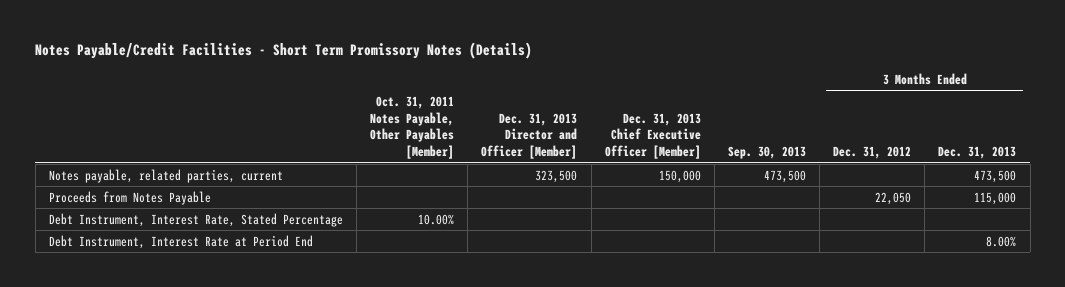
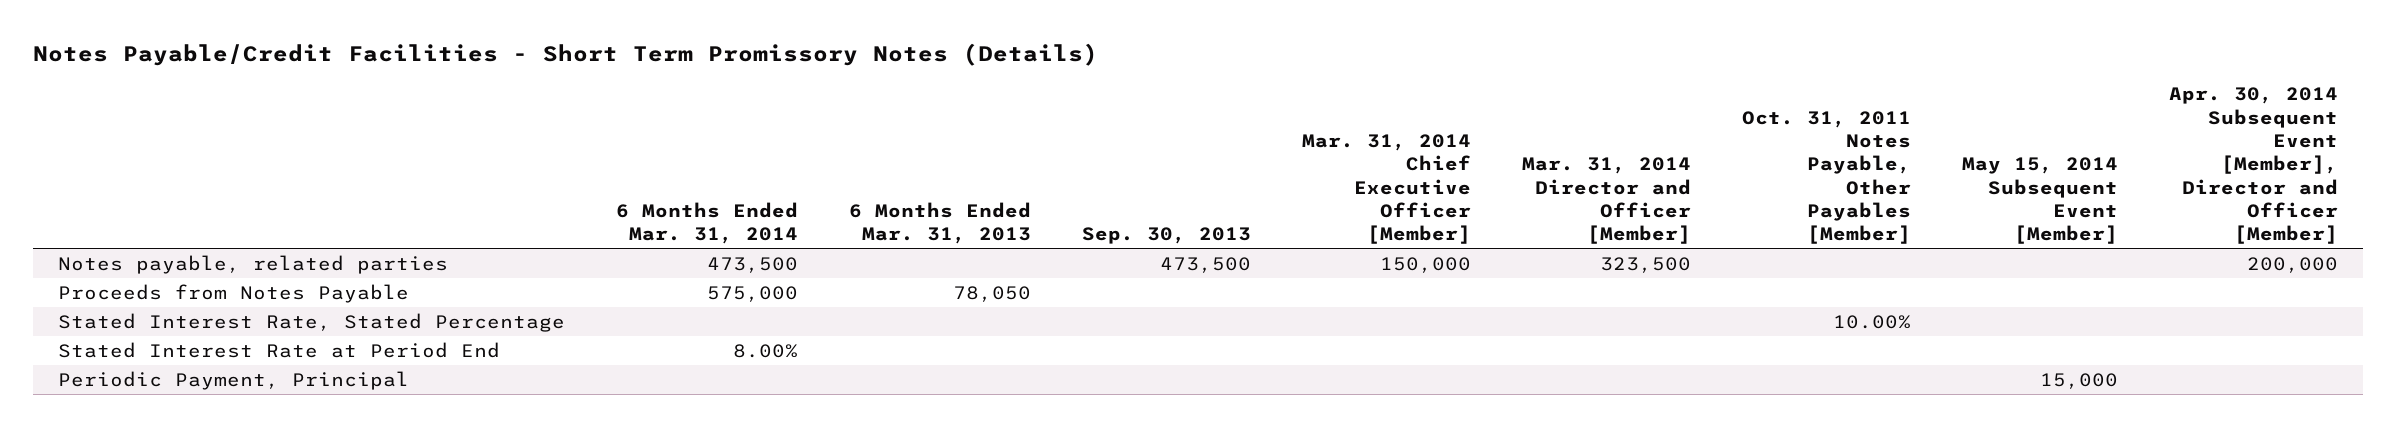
- | Oct. 31, 2011 Notes Payable, Other Payables [Member] | Dec. 31, 2013 Director and Officer [Member] | Dec. 31, 2013 Chief Executive Officer [Member] | Sep. 30, 2013 | 3 Months Ended Dec. 31, 2012 | 3 Months Ended Dec. 31, 2013
+ | 6 Months Ended Mar. 31, 2014 | 6 Months Ended Mar. 31, 2013 | Sep. 30, 2013 | Mar. 31, 2014 Chief Executive Officer [Member] | Mar. 31, 2014 Director and Officer [Member] | Oct. 31, 2011 Notes Payable, Other Payables [Member] | May 15, 2014 Subsequent Event [Member] | Apr. 30, 2014 Subsequent Event [Member], Director and Officer [Member]
- Notes payable, related parties, current | | 323,500 | 150,000 | 473,500 | | 473,500
+ Notes payable, related parties | 473,500 | | 473,500 | 150,000 | 323,500 | | | 200,000
- Debt Instrument, Interest Rate, Stated Percentage | 10.00% | | | | |
- Debt Instrument, Interest Rate at Period End | | | | | | 8.00%
+ Stated Interest Rate, Stated Percentage | | | | | | 10.00% | |
+ Stated Interest Rate at Period End | 8.00% | | | | | | |
+ Periodic Payment, Principal | | | | | | | 15,000 |

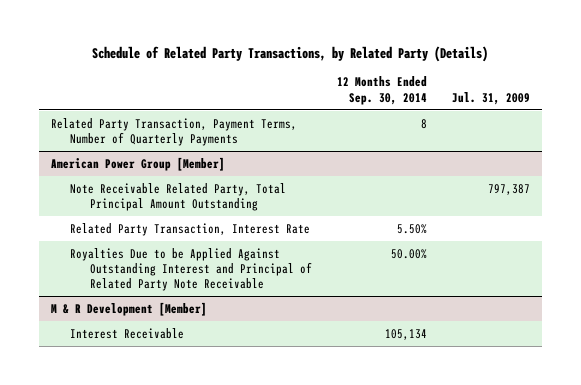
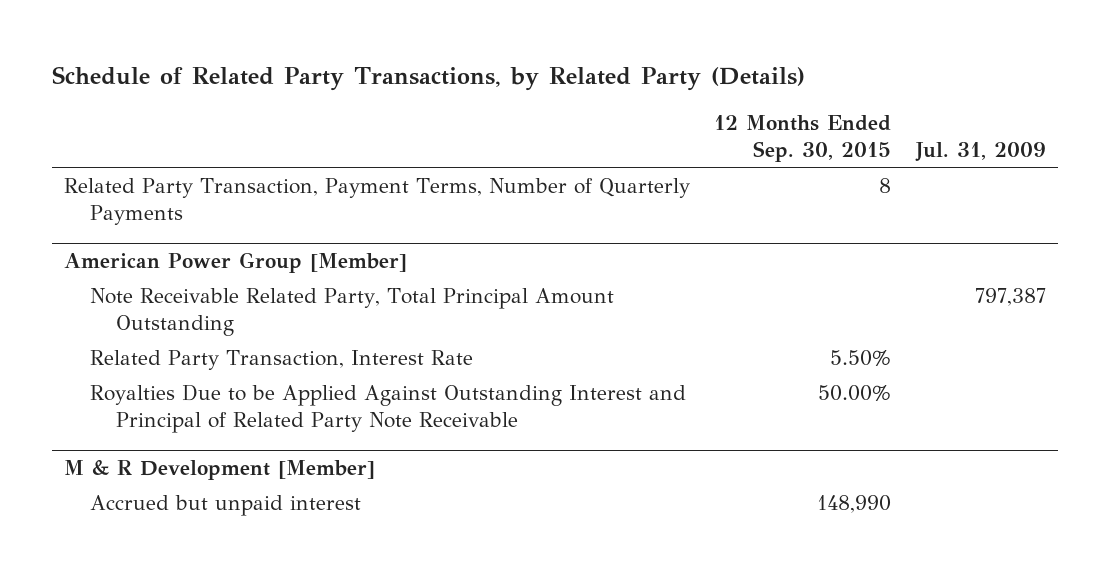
- | 12 Months Ended Sep. 30, 2014 | Jul. 31, 2009
+ | 12 Months Ended Sep. 30, 2015 | Jul. 31, 2009
@ M & R Development [Member]
- Interest Receivable | 105,134 |
+ Accrued but unpaid interest | 148,990 |

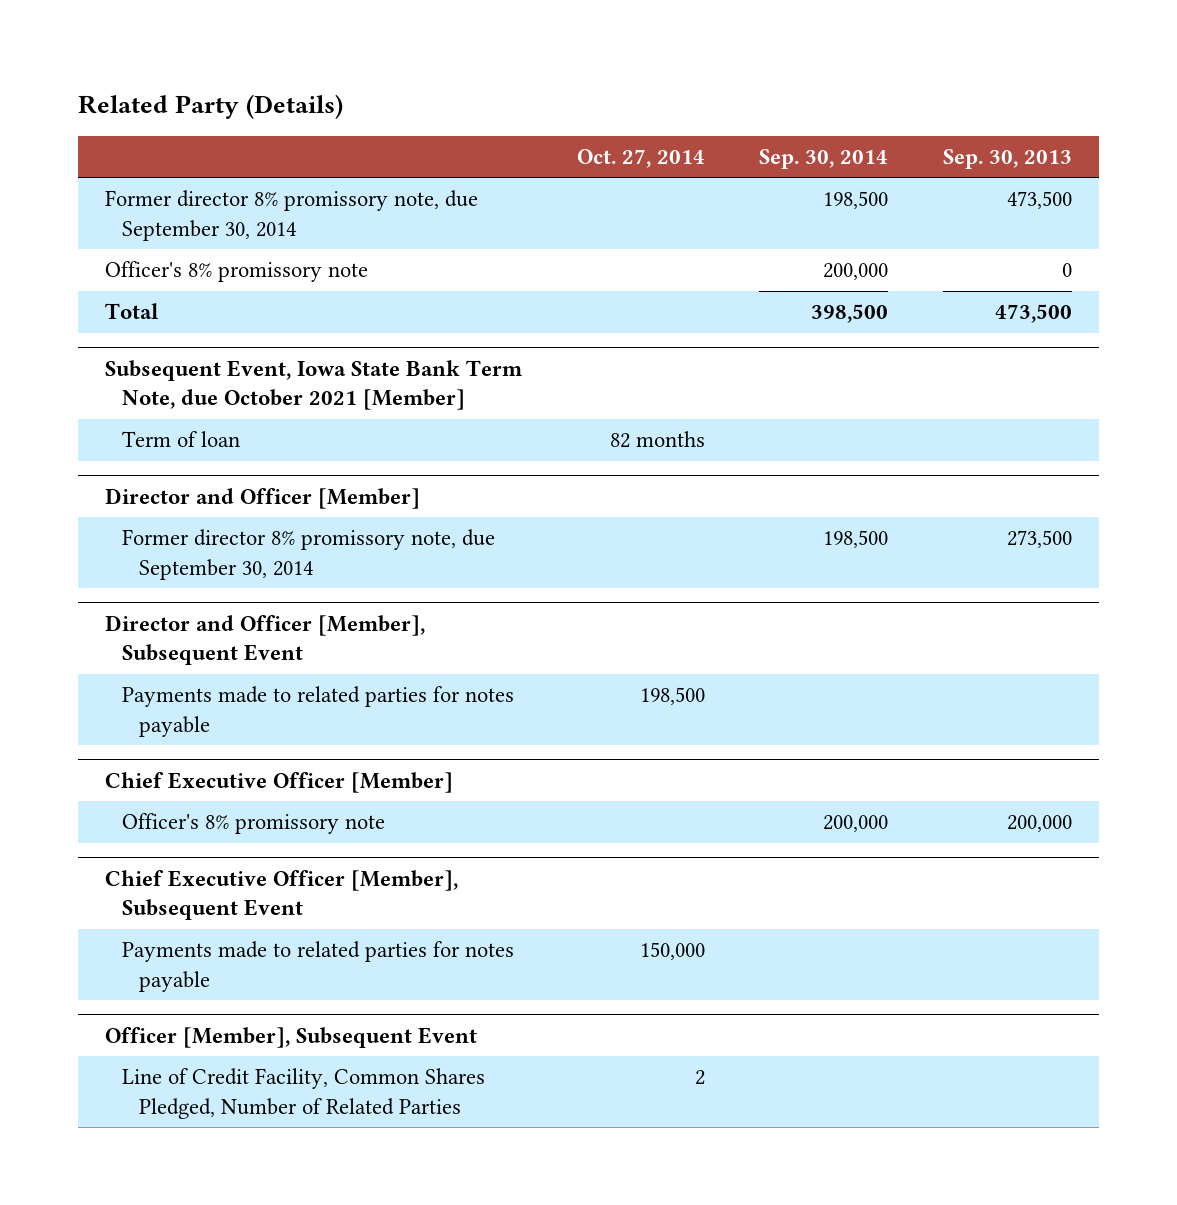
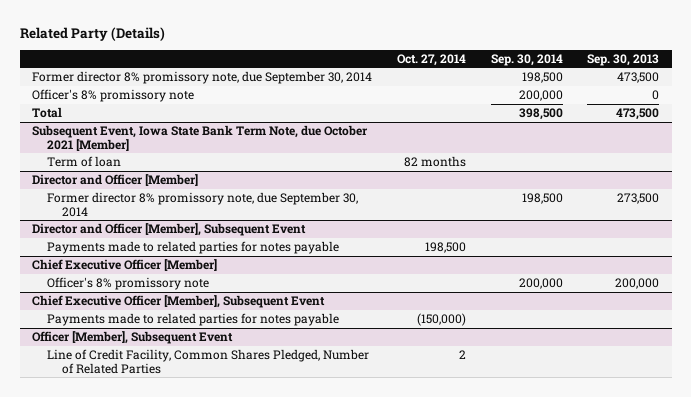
@ Chief Executive Officer [Member], Subsequent Event
- Payments made to related parties for notes payable | 150,000 | |
+ Payments made to related parties for notes payable | (150,000) | |

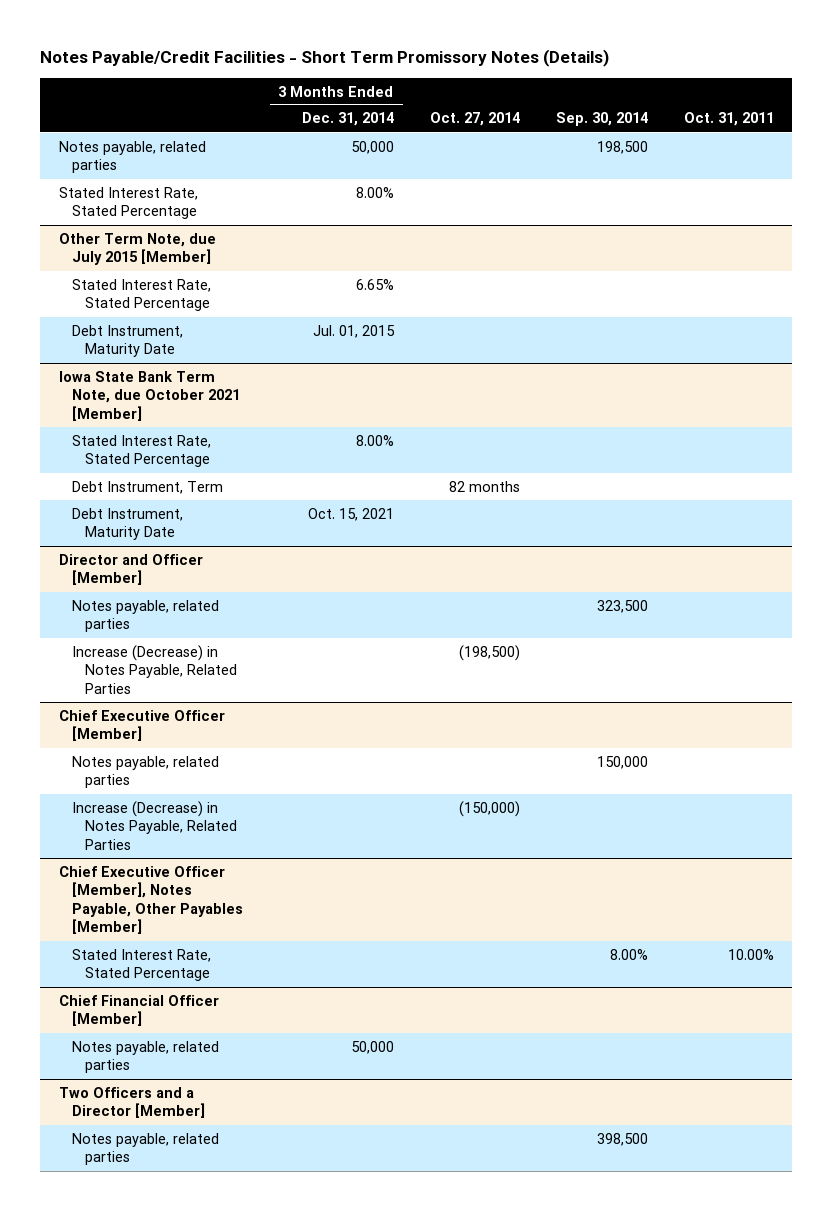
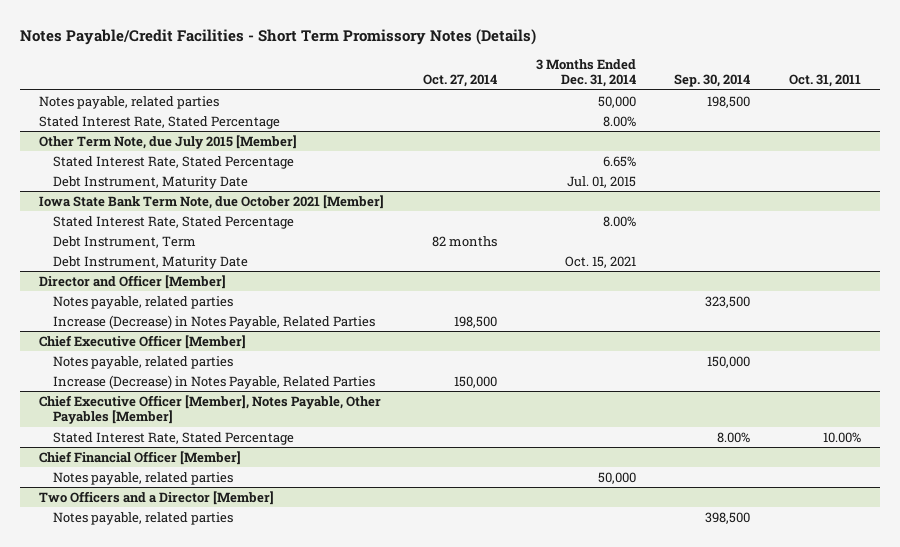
- | 3 Months Ended Dec. 31, 2014 | Oct. 27, 2014 | Sep. 30, 2014 | Oct. 31, 2011
+ | Oct. 27, 2014 | 3 Months Ended Dec. 31, 2014 | Sep. 30, 2014 | Oct. 31, 2011
@ Director and Officer [Member]
- Increase (Decrease) in Notes Payable, Related Parties | | (198,500) | |
+ Increase (Decrease) in Notes Payable, Related Parties | 198,500 | | |
@ Chief Executive Officer [Member]
- Increase (Decrease) in Notes Payable, Related Parties | | (150,000) | |
+ Increase (Decrease) in Notes Payable, Related Parties | 150,000 | | |

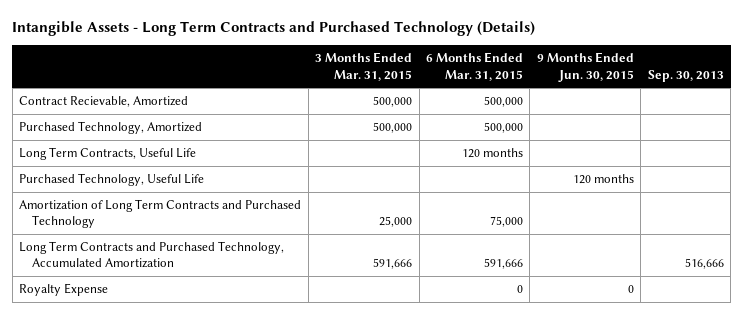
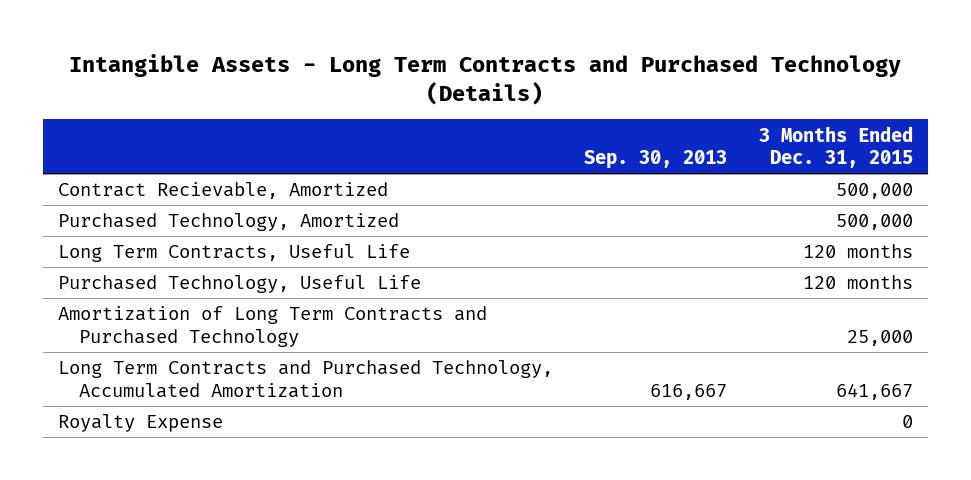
- | 3 Months Ended Mar. 31, 2015 | 6 Months Ended Mar. 31, 2015 | 9 Months Ended Jun. 30, 2015 | Sep. 30, 2013
+ | Sep. 30, 2013 | 3 Months Ended Dec. 31, 2015
- Long Term Contracts and Purchased Technology, Accumulated Amortization | 591,666 | 591,666 | | 516,666
+ Long Term Contracts and Purchased Technology, Accumulated Amortization | 616,667 | 641,667

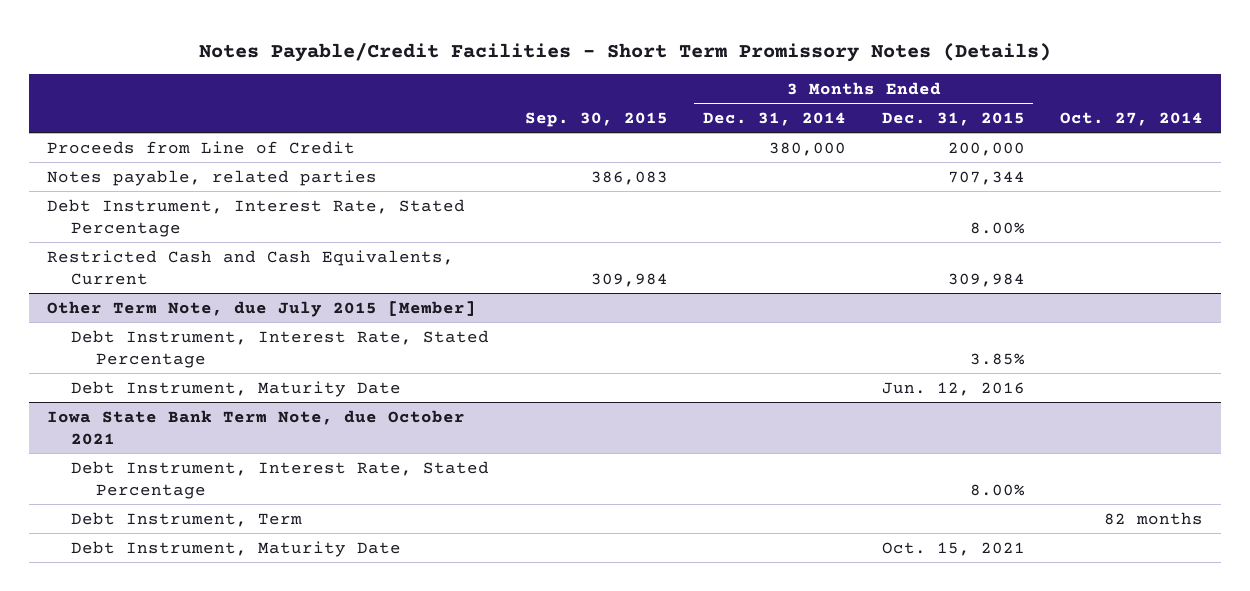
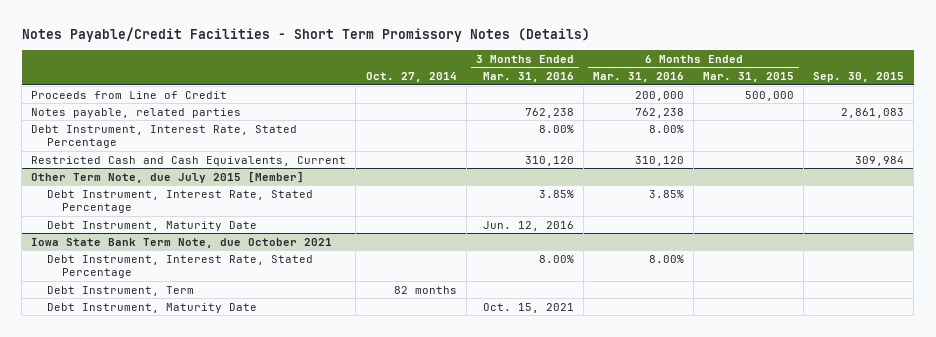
- | Sep. 30, 2015 | 3 Months Ended Dec. 31, 2014 | 3 Months Ended Dec. 31, 2015 | Oct. 27, 2014
+ | Oct. 27, 2014 | 3 Months Ended Mar. 31, 2016 | 6 Months Ended Mar. 31, 2016 | 6 Months Ended Mar. 31, 2015 | Sep. 30, 2015
- Notes payable, related parties | 386,083 | | 707,344 |
+ Notes payable, related parties | | 762,238 | 762,238 | | 2,861,083

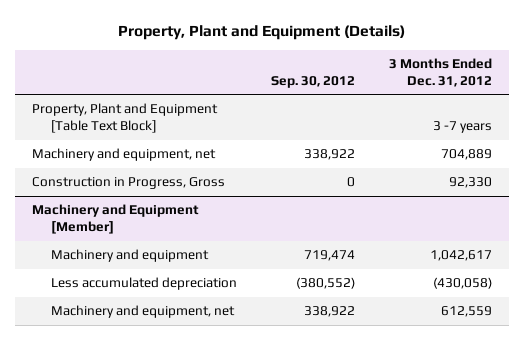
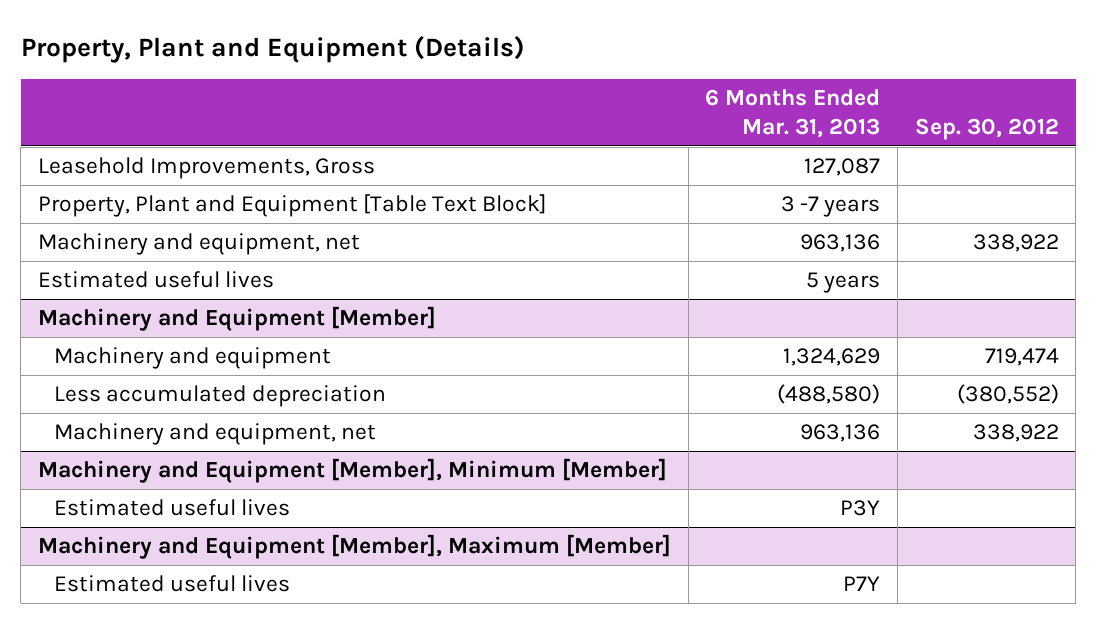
- | Sep. 30, 2012 | 3 Months Ended Dec. 31, 2012
+ | 6 Months Ended Mar. 31, 2013 | Sep. 30, 2012
+ Leasehold Improvements, Gross | 127,087 |
- Construction in Progress, Gross | 0 | 92,330
+ Estimated useful lives | 5 years |
+ Machinery and Equipment [Member], Minimum [Member]
+ Estimated useful lives | P3Y |
+ Machinery and Equipment [Member], Maximum [Member]
+ Estimated useful lives | P7Y |

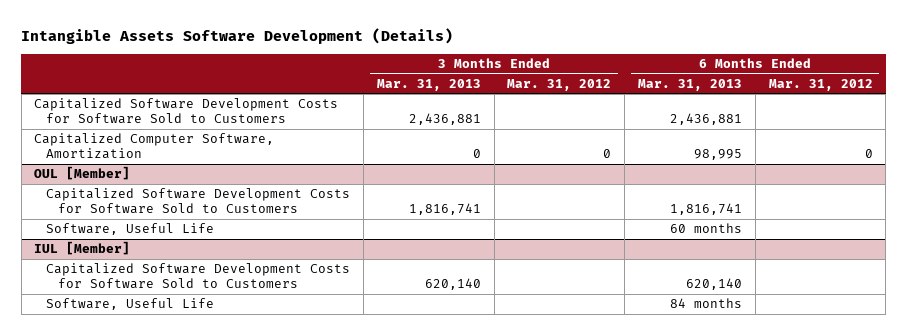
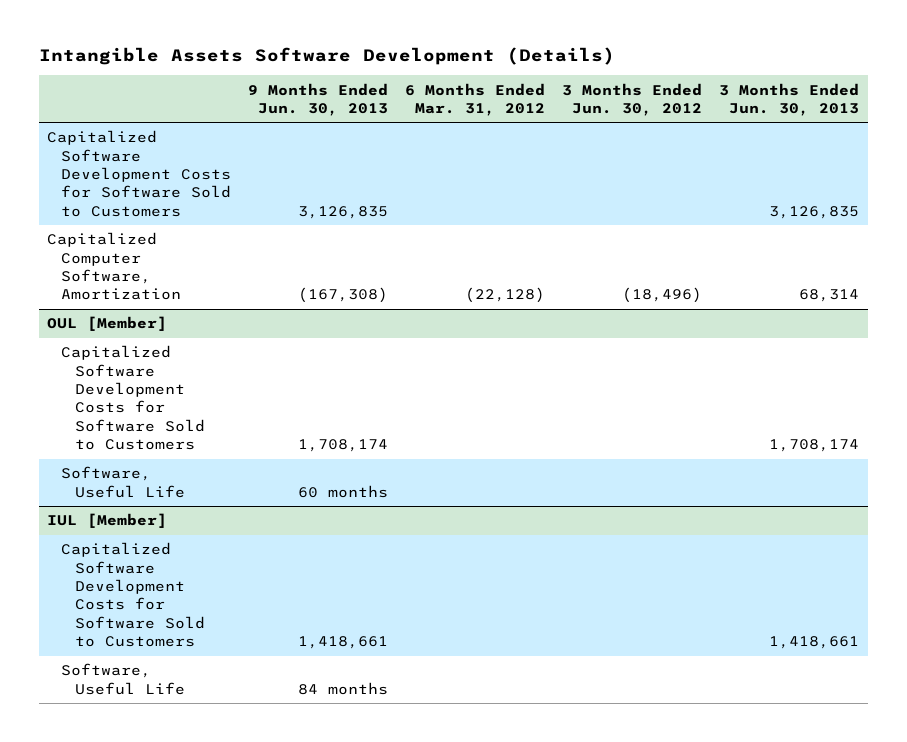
- | 3 Months Ended Mar. 31, 2013 | 3 Months Ended Mar. 31, 2012 | 6 Months Ended Mar. 31, 2013 | 6 Months Ended Mar. 31, 2012
+ | 9 Months Ended Jun. 30, 2013 | 6 Months Ended Mar. 31, 2012 | 3 Months Ended Jun. 30, 2012 | 3 Months Ended Jun. 30, 2013
- Capitalized Computer Software, Amortization | 0 | 0 | 98,995 | 0
+ Capitalized Computer Software, Amortization | (167,308) | (22,128) | (18,496) | 68,314

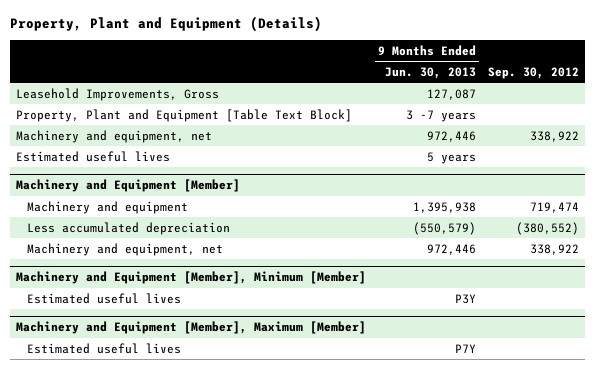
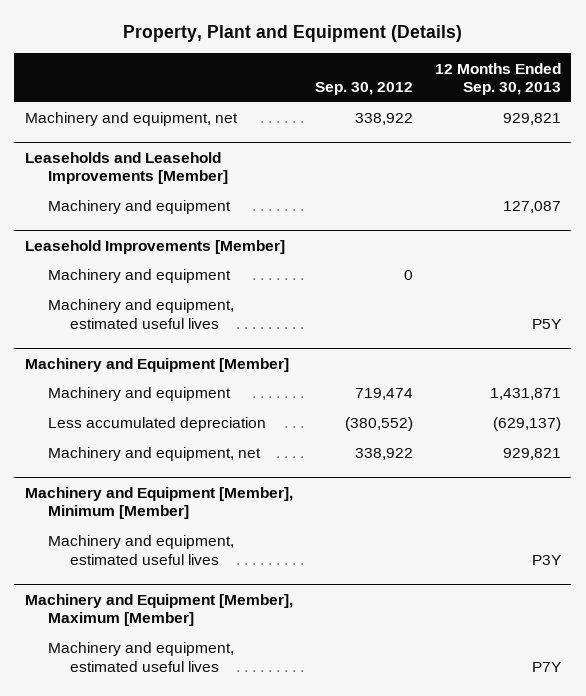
- | 9 Months Ended Jun. 30, 2013 | Sep. 30, 2012
+ | Sep. 30, 2012 | 12 Months Ended Sep. 30, 2013
- Leasehold Improvements, Gross | 127,087 |
- Property, Plant and Equipment [Table Text Block] | 3 -7 years |
- Estimated useful lives | 5 years |
+ Leaseholds and Leasehold Improvements [Member]
+ Machinery and equipment | | 127,087
+ Leasehold Improvements [Member]
+ Machinery and equipment | 0 |
+ Machinery and equipment, estimated useful lives | | P5Y
@ Machinery and Equipment [Member], Minimum [Member]
- Estimated useful lives | P3Y |
+ Machinery and equipment, estimated useful lives | | P3Y
@ Machinery and Equipment [Member], Maximum [Member]
- Estimated useful lives | P7Y |
+ Machinery and equipment, estimated useful lives | | P7Y

